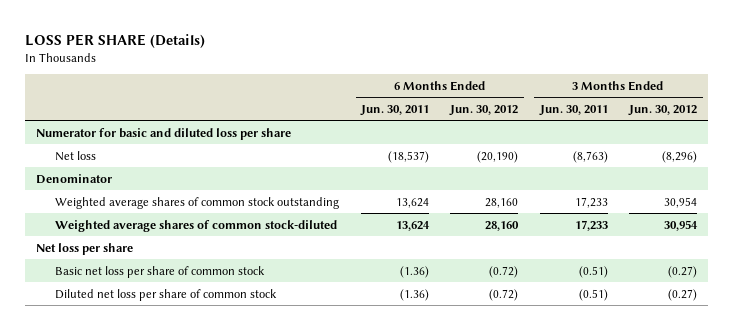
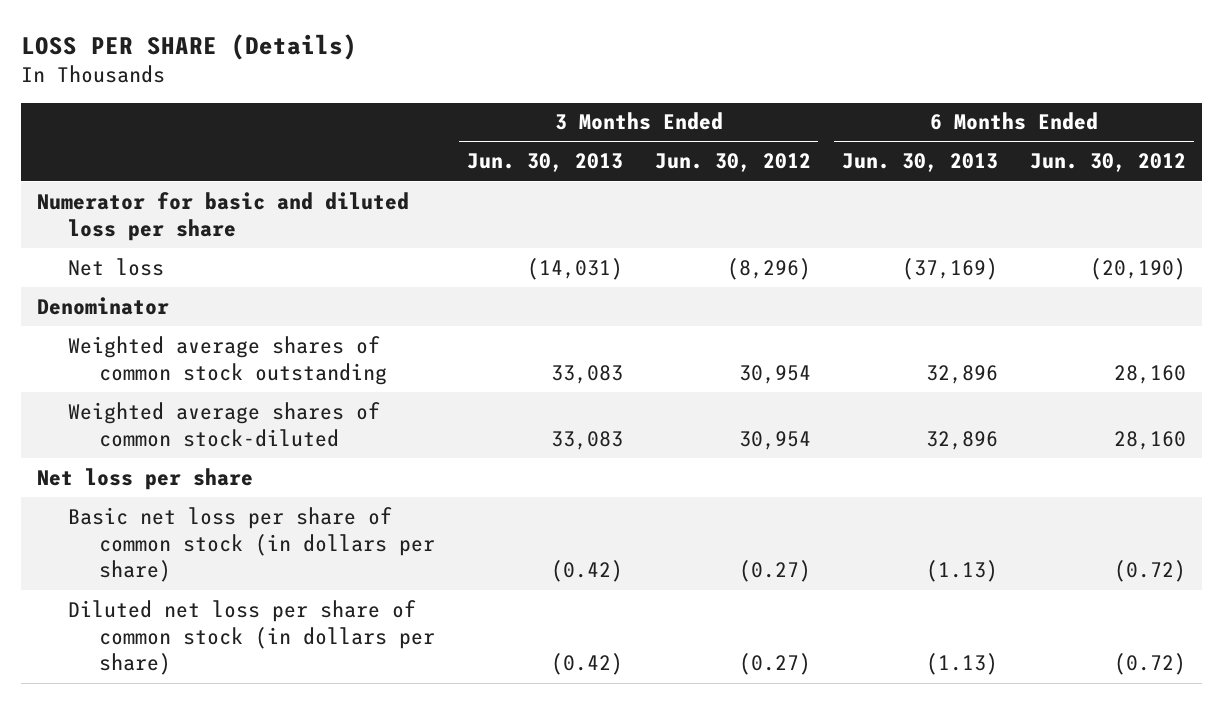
- | 6 Months Ended Jun. 30, 2011 | 6 Months Ended Jun. 30, 2012 | 3 Months Ended Jun. 30, 2011 | 3 Months Ended Jun. 30, 2012
+ | 3 Months Ended Jun. 30, 2013 | 3 Months Ended Jun. 30, 2012 | 6 Months Ended Jun. 30, 2013 | 6 Months Ended Jun. 30, 2012
- Basic net loss per share of common stock | (1.36) | (0.72) | (0.51) | (0.27)
- Diluted net loss per share of common stock | (1.36) | (0.72) | (0.51) | (0.27)
+ Basic net loss per share of common stock (in dollars per share) | (0.42) | (0.27) | (1.13) | (0.72)
+ Diluted net loss per share of common stock (in dollars per share) | (0.42) | (0.27) | (1.13) | (0.72)

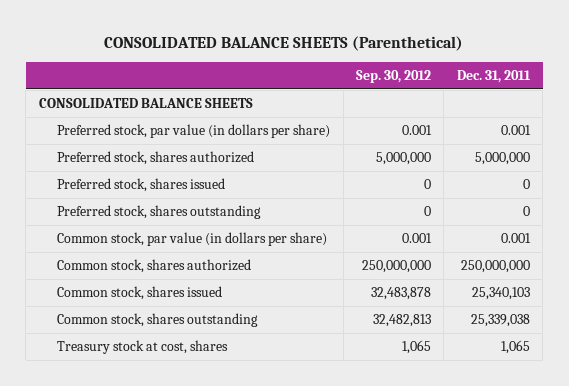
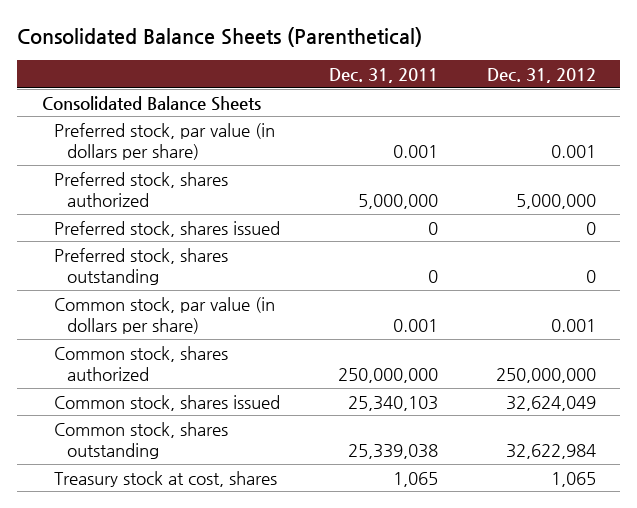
- CONSOLIDATED BALANCE SHEETS (Parenthetical)
+ Consolidated Balance Sheets (Parenthetical)
- | Sep. 30, 2012 | Dec. 31, 2011
+ | Dec. 31, 2011 | Dec. 31, 2012
- CONSOLIDATED BALANCE SHEETS
+ Consolidated Balance Sheets

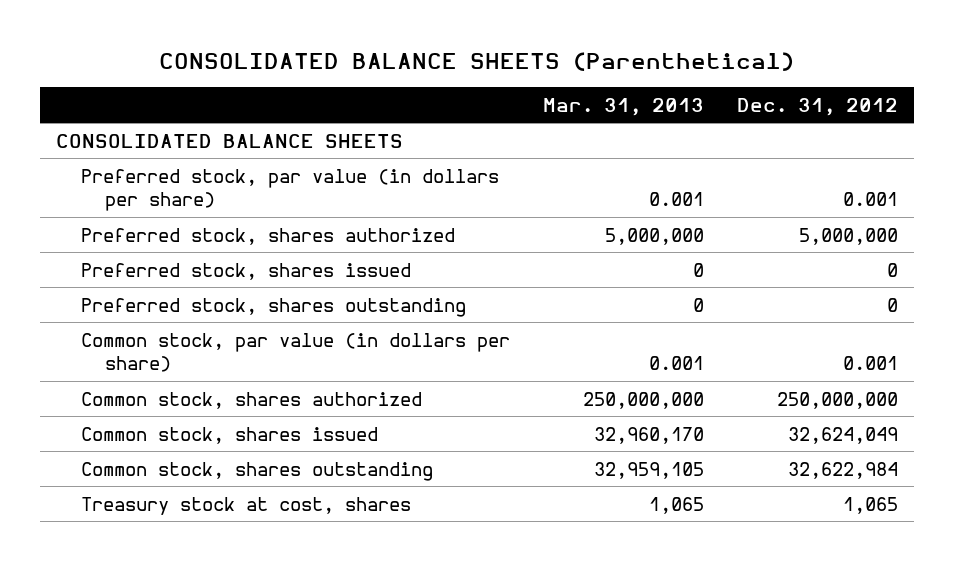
- Consolidated Balance Sheets (Parenthetical)
+ CONSOLIDATED BALANCE SHEETS (Parenthetical)
- | Dec. 31, 2011 | Dec. 31, 2012
+ | Mar. 31, 2013 | Dec. 31, 2012
- Consolidated Balance Sheets
+ CONSOLIDATED BALANCE SHEETS

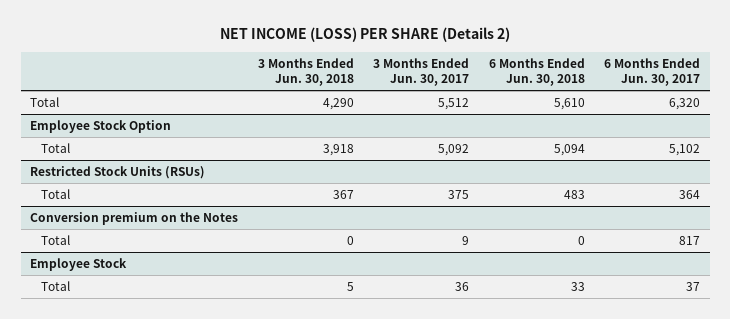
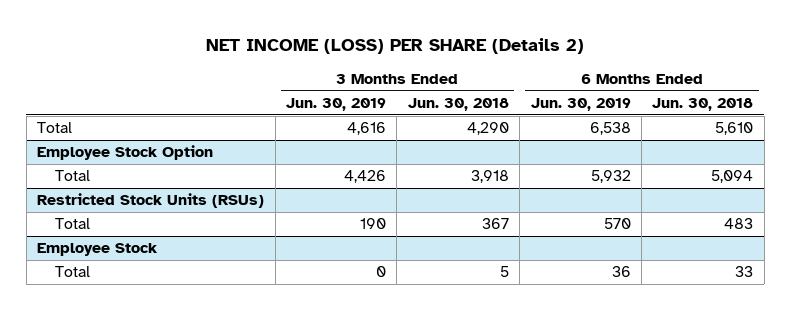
- | 3 Months Ended Jun. 30, 2018 | 3 Months Ended Jun. 30, 2017 | 6 Months Ended Jun. 30, 2018 | 6 Months Ended Jun. 30, 2017
+ | 3 Months Ended Jun. 30, 2019 | 3 Months Ended Jun. 30, 2018 | 6 Months Ended Jun. 30, 2019 | 6 Months Ended Jun. 30, 2018
- Conversion premium on the Notes
- Total | 0 | 9 | 0 | 817

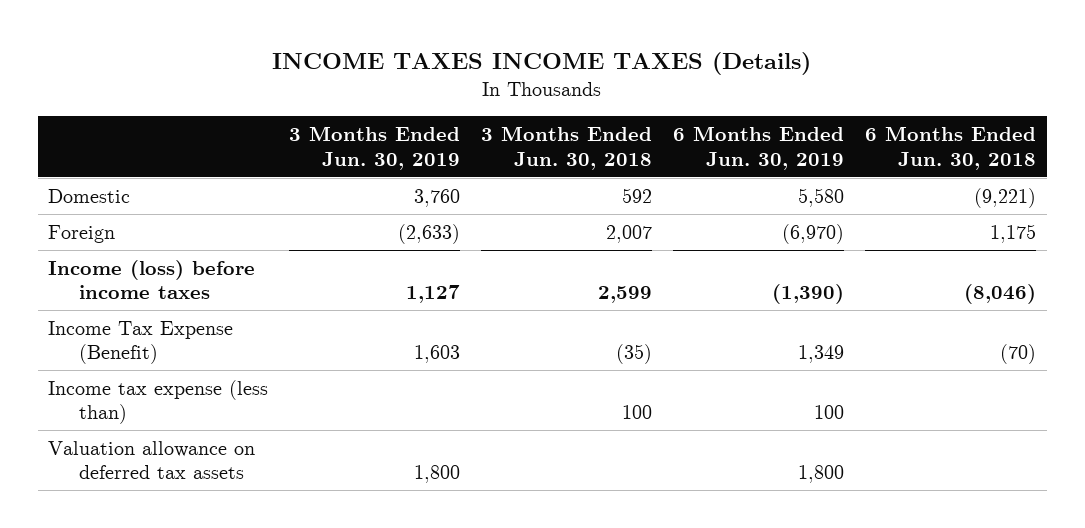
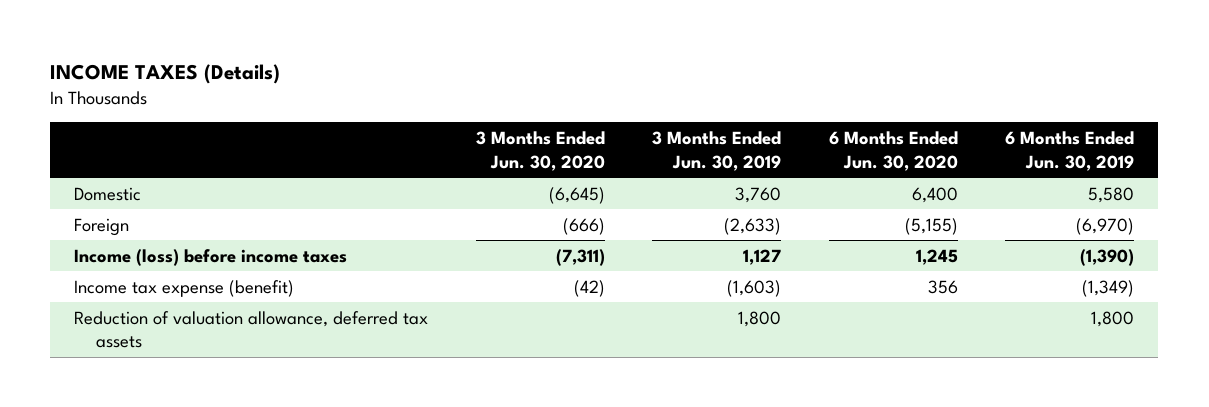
- INCOME TAXES INCOME TAXES (Details)
+ INCOME TAXES (Details)
- | 3 Months Ended Jun. 30, 2019 | 3 Months Ended Jun. 30, 2018 | 6 Months Ended Jun. 30, 2019 | 6 Months Ended Jun. 30, 2018
+ | 3 Months Ended Jun. 30, 2020 | 3 Months Ended Jun. 30, 2019 | 6 Months Ended Jun. 30, 2020 | 6 Months Ended Jun. 30, 2019
- Income Tax Expense (Benefit) | 1,603 | (35) | 1,349 | (70)
- Income tax expense (less than) | | 100 | 100 |
- Valuation allowance on deferred tax assets | 1,800 | | 1,800 |
+ Income tax expense (benefit) | (42) | (1,603) | 356 | (1,349)
+ Reduction of valuation allowance, deferred tax assets | | 1,800 | | 1,800

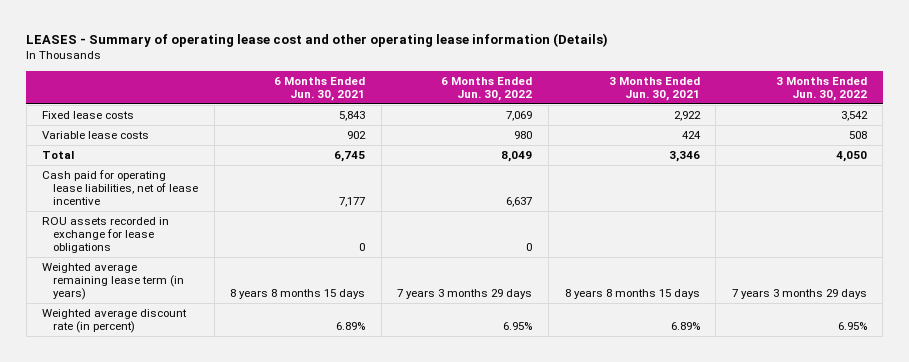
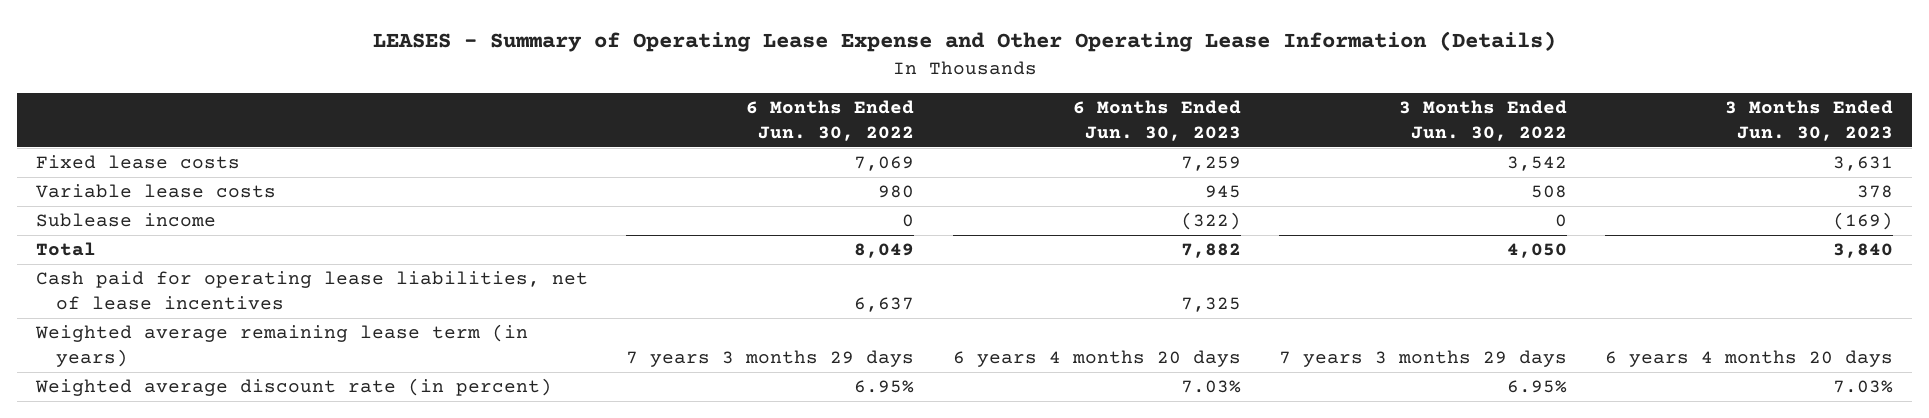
- LEASES - Summary of operating lease cost and other operating lease information (Details)
+ LEASES - Summary of Operating Lease Expense and Other Operating Lease Information (Details)
- | 6 Months Ended Jun. 30, 2021 | 6 Months Ended Jun. 30, 2022 | 3 Months Ended Jun. 30, 2021 | 3 Months Ended Jun. 30, 2022
+ | 6 Months Ended Jun. 30, 2022 | 6 Months Ended Jun. 30, 2023 | 3 Months Ended Jun. 30, 2022 | 3 Months Ended Jun. 30, 2023
+ Sublease income | 0 | (322) | 0 | (169)
- Cash paid for operating lease liabilities, net of lease incentive | 7,177 | 6,637 | |
- ROU assets recorded in exchange for lease obligations | 0 | 0 | |
+ Cash paid for operating lease liabilities, net of lease incentives | 6,637 | 7,325 | |

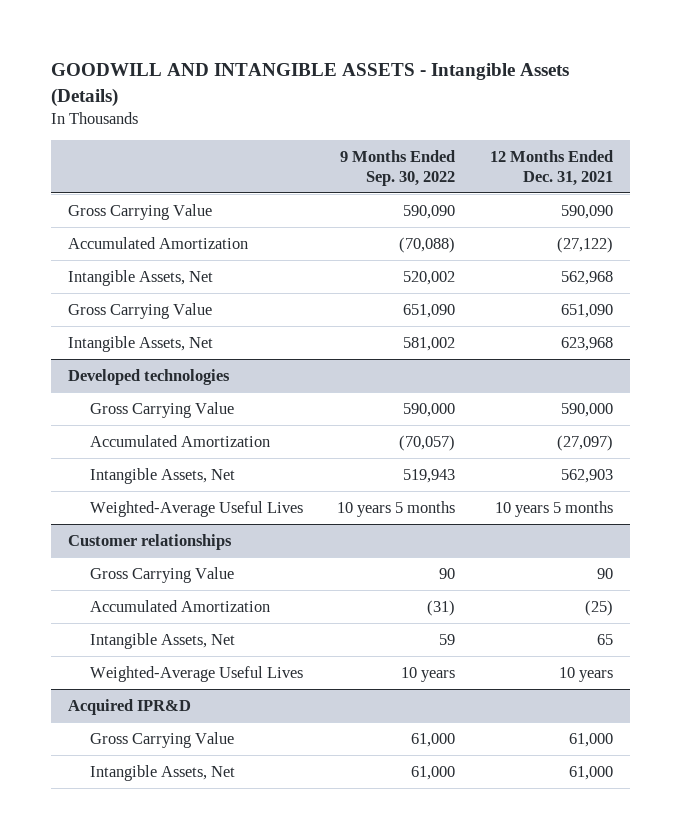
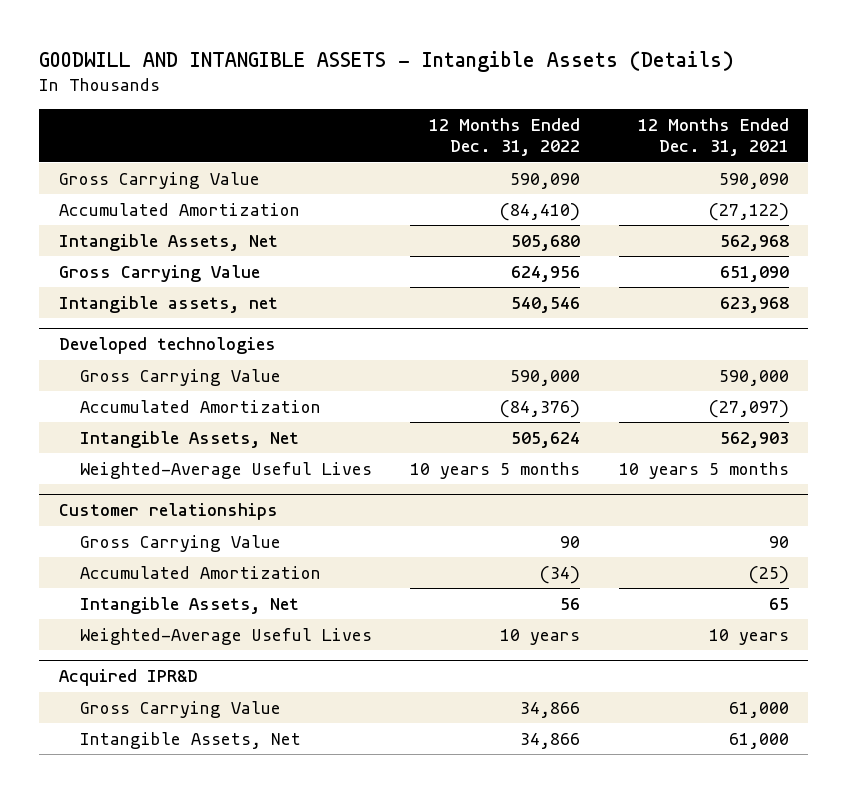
- | 9 Months Ended Sep. 30, 2022 | 12 Months Ended Dec. 31, 2021
+ | 12 Months Ended Dec. 31, 2022 | 12 Months Ended Dec. 31, 2021
- Intangible Assets, Net | 581,002 | 623,968
+ Intangible assets, net | 540,546 | 623,968

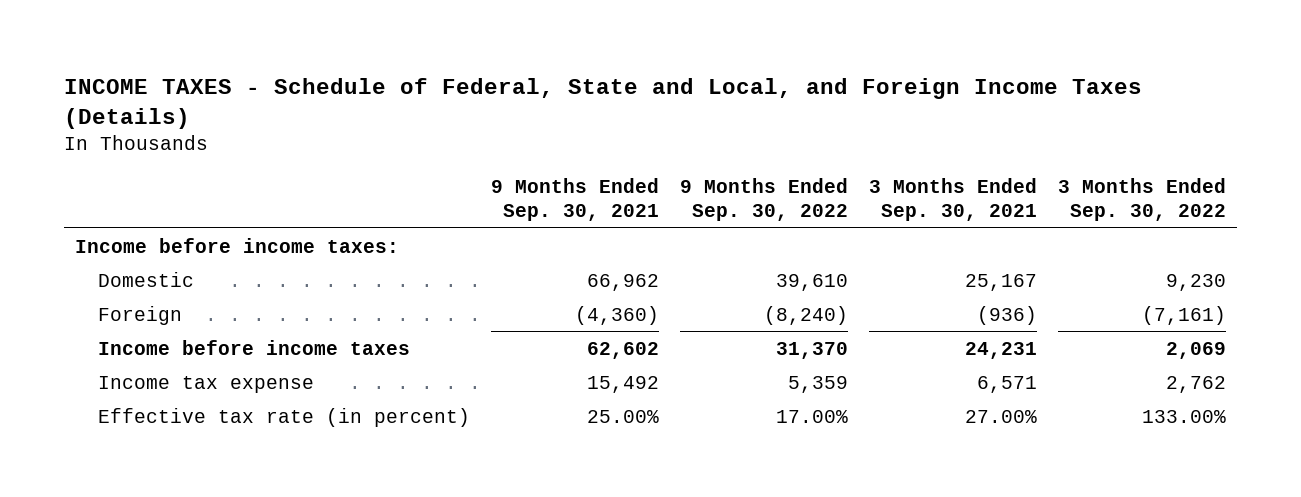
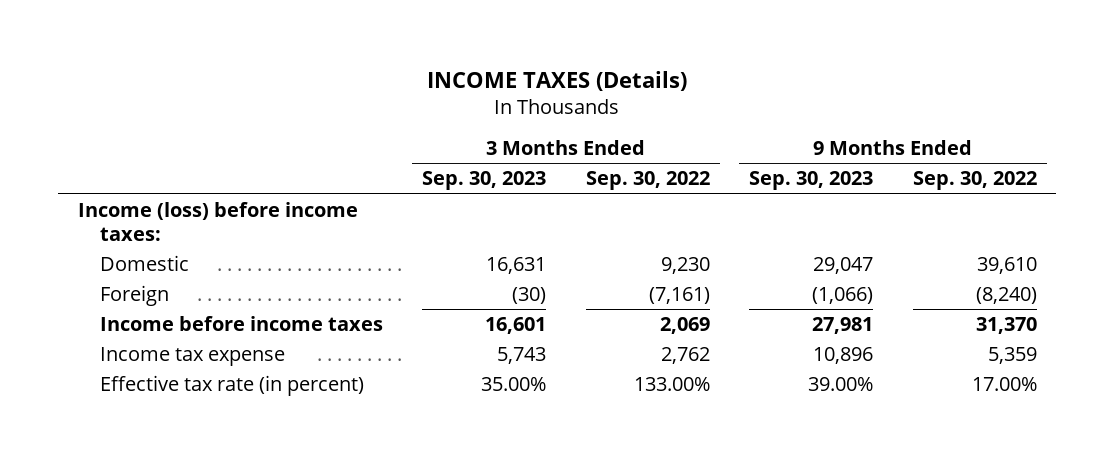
- INCOME TAXES - Schedule of Federal, State and Local, and Foreign Income Taxes (Details)
+ INCOME TAXES (Details)
- | 9 Months Ended Sep. 30, 2021 | 9 Months Ended Sep. 30, 2022 | 3 Months Ended Sep. 30, 2021 | 3 Months Ended Sep. 30, 2022
+ | 3 Months Ended Sep. 30, 2023 | 3 Months Ended Sep. 30, 2022 | 9 Months Ended Sep. 30, 2023 | 9 Months Ended Sep. 30, 2022
- Income before income taxes:
+ Income (loss) before income taxes:

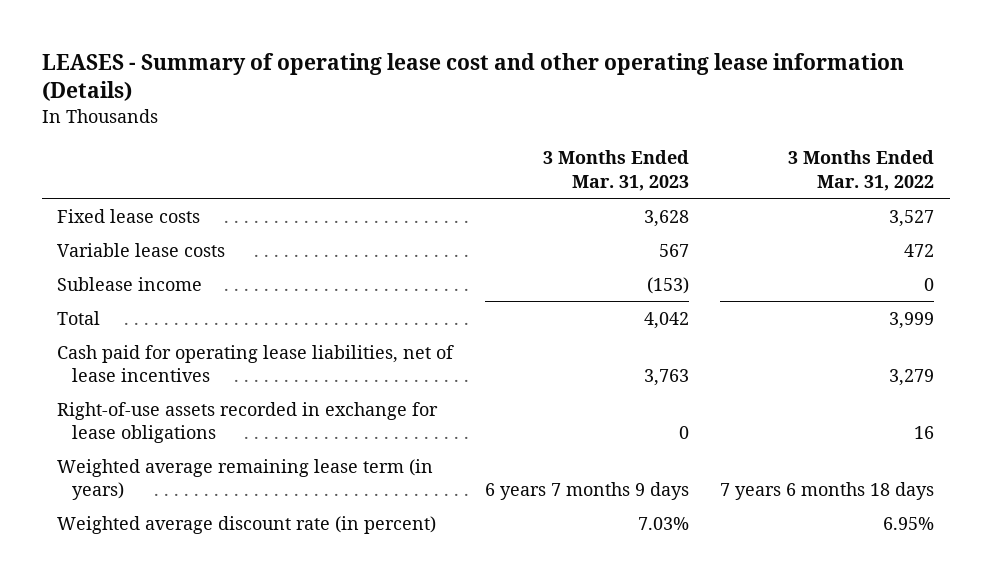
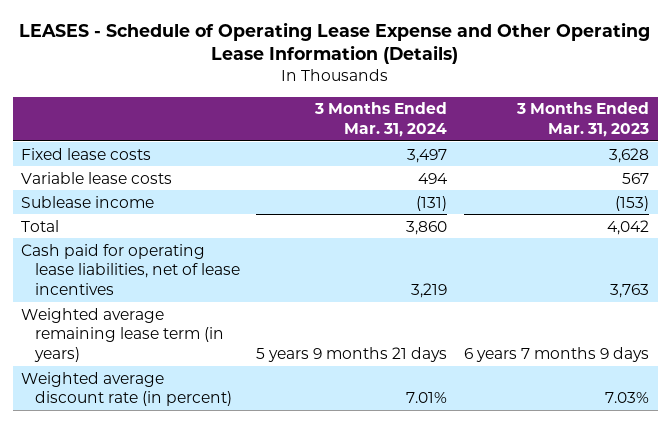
- LEASES - Summary of operating lease cost and other operating lease information (Details)
+ LEASES - Schedule of Operating Lease Expense and Other Operating Lease Information (Details)
- | 3 Months Ended Mar. 31, 2023 | 3 Months Ended Mar. 31, 2022
+ | 3 Months Ended Mar. 31, 2024 | 3 Months Ended Mar. 31, 2023
- Right-of-use assets recorded in exchange for lease obligations | 0 | 16

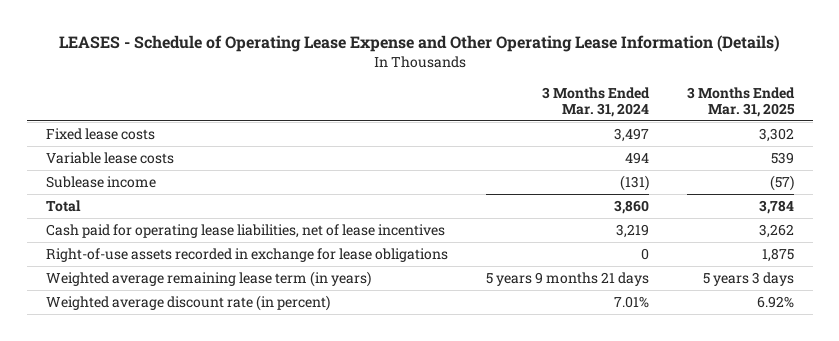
- | 3 Months Ended Mar. 31, 2024 | 3 Months Ended Mar. 31, 2023
+ | 3 Months Ended Mar. 31, 2024 | 3 Months Ended Mar. 31, 2025
+ Right-of-use assets recorded in exchange for lease obligations | 0 | 1,875

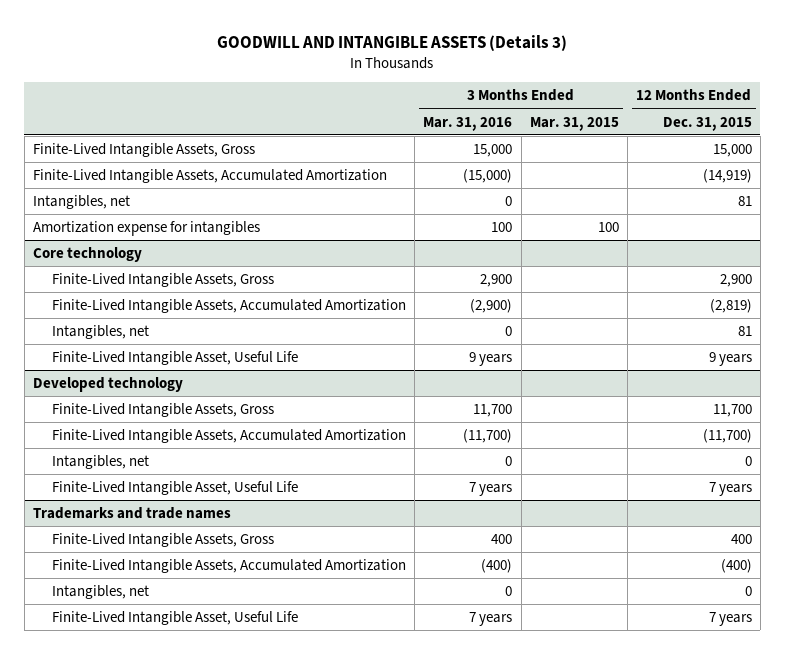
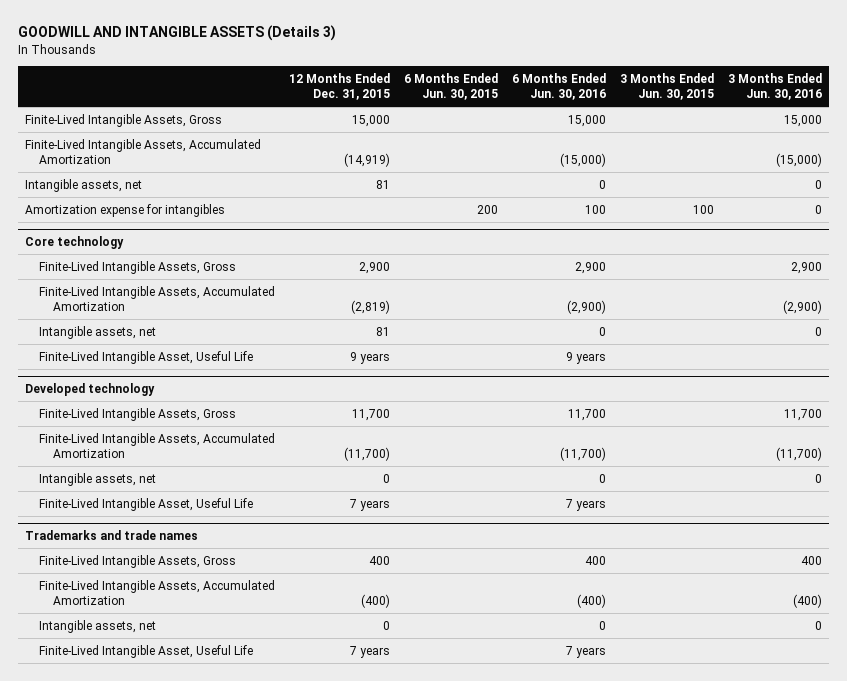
- | 3 Months Ended Mar. 31, 2016 | 3 Months Ended Mar. 31, 2015 | 12 Months Ended Dec. 31, 2015
+ | 12 Months Ended Dec. 31, 2015 | 6 Months Ended Jun. 30, 2015 | 6 Months Ended Jun. 30, 2016 | 3 Months Ended Jun. 30, 2015 | 3 Months Ended Jun. 30, 2016
- Intangibles, net | 0 | | 81
+ Intangible assets, net | 81 | | 0 | | 0
@ Core technology
- Intangibles, net | 0 | | 81
+ Intangible assets, net | 81 | | 0 | | 0
@ Developed technology
- Intangibles, net | 0 | | 0
+ Intangible assets, net | 0 | | 0 | | 0
@ Trademarks and trade names
- Intangibles, net | 0 | | 0
+ Intangible assets, net | 0 | | 0 | | 0

